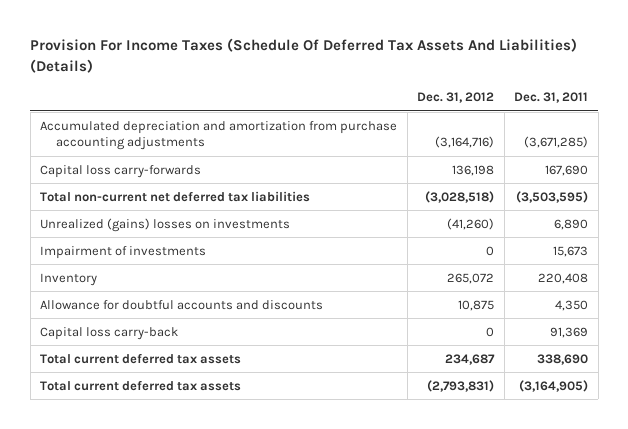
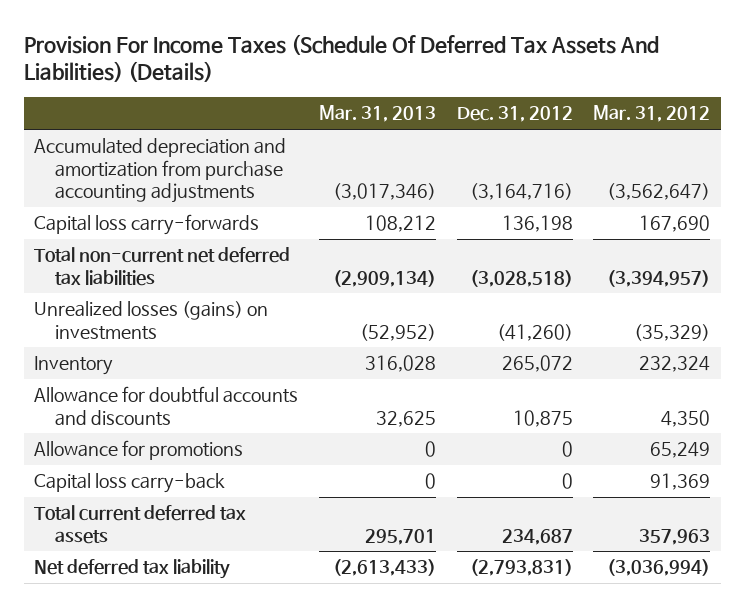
- | Dec. 31, 2012 | Dec. 31, 2011
+ | Mar. 31, 2013 | Dec. 31, 2012 | Mar. 31, 2012
- Unrealized (gains) losses on investments | (41,260) | 6,890
- Impairment of investments | 0 | 15,673
+ Unrealized losses (gains) on investments | (52,952) | (41,260) | (35,329)
+ Allowance for promotions | 0 | 0 | 65,249
- Total current deferred tax assets | (2,793,831) | (3,164,905)
+ Net deferred tax liability | (2,613,433) | (2,793,831) | (3,036,994)

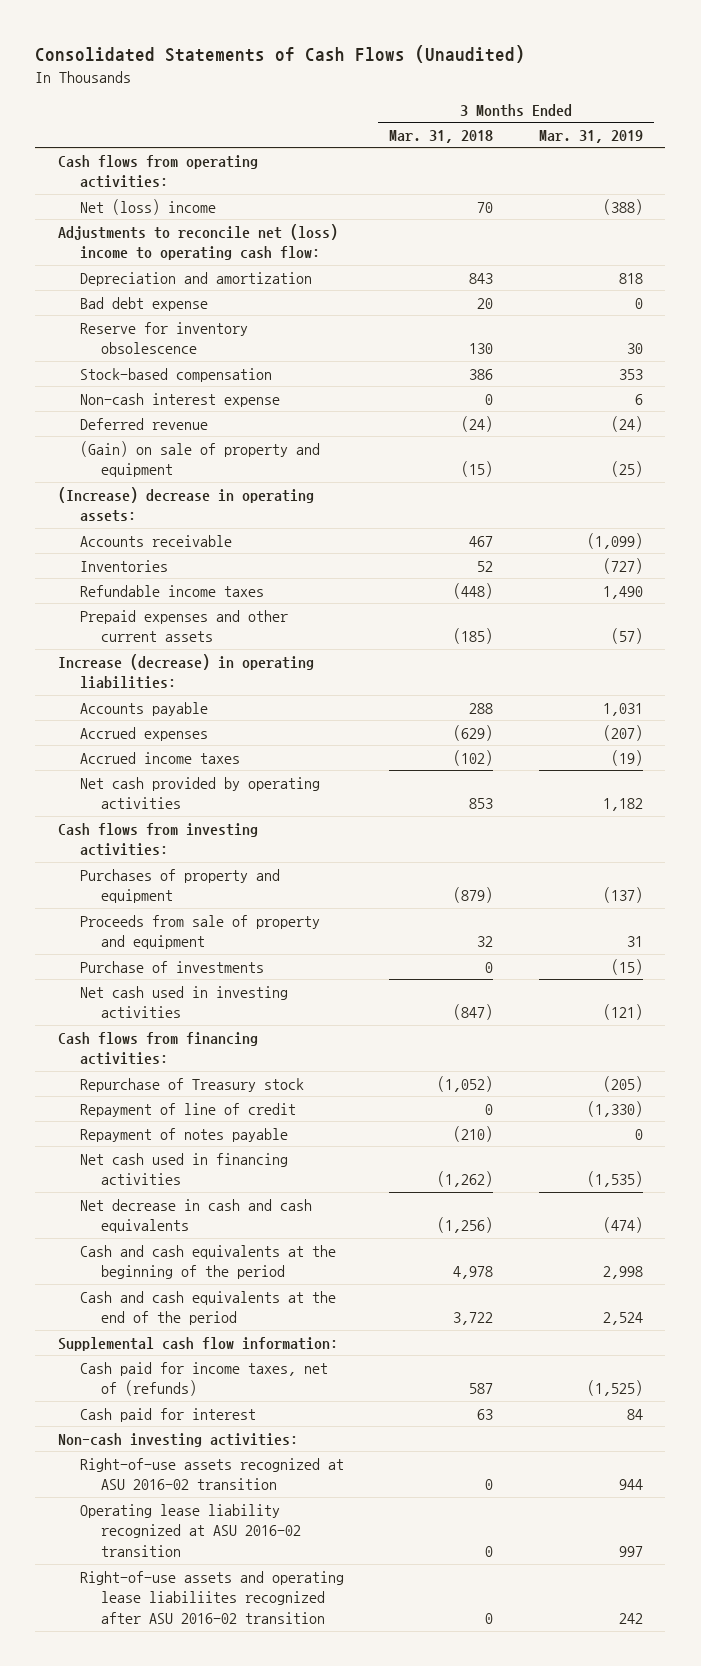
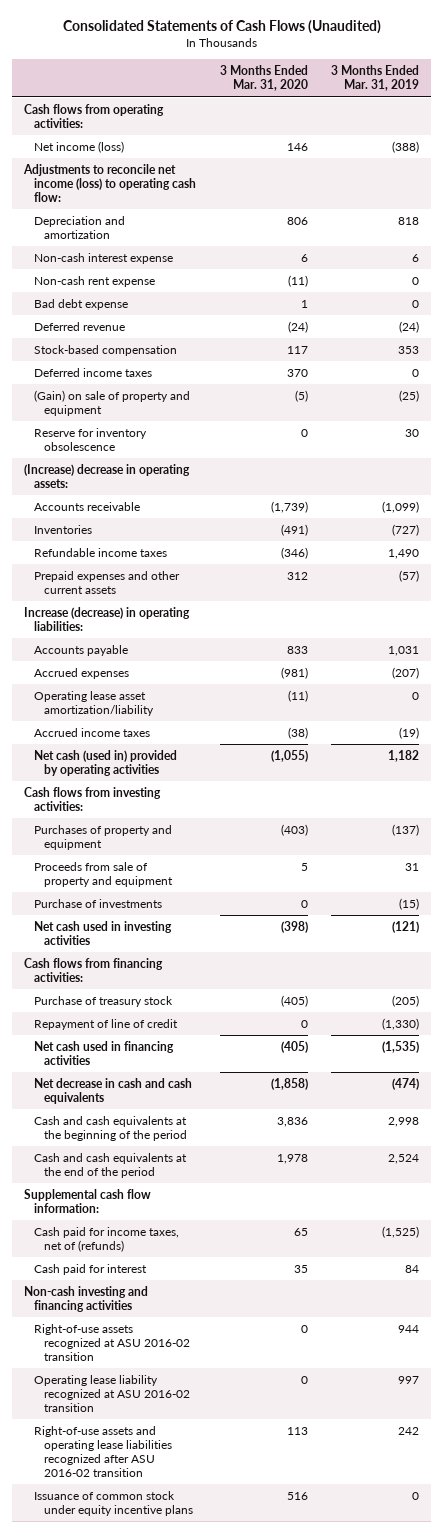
- | 3 Months Ended Mar. 31, 2018 | 3 Months Ended Mar. 31, 2019
+ | 3 Months Ended Mar. 31, 2020 | 3 Months Ended Mar. 31, 2019
- Net (loss) income | 70 | (388)
- Adjustments to reconcile net (loss) income to operating cash flow:
+ Net income (loss) | 146 | (388)
+ Adjustments to reconcile net income (loss) to operating cash flow:
+ Non-cash rent expense | (11) | 0
moved down: Bad debt expense | 1 | 0
moved down: Stock-based compensation | 117 | 353
+ Deferred income taxes | 370 | 0
moved down: Reserve for inventory obsolescence | 0 | 30
+ Operating lease asset amortization/liability | (11) | 0
- Net cash provided by operating activities | 853 | 1,182
+ Net cash (used in) provided by operating activities | (1,055) | 1,182
- Repurchase of Treasury stock | (1,052) | (205)
+ Purchase of treasury stock | (405) | (205)
- Repayment of notes payable | (210) | 0
- Non-cash investing activities:
+ Non-cash investing and financing activities
- Right-of-use assets and operating lease liabiliites recognized after ASU 2016-02 transition | 0 | 242
+ Right-of-use assets and operating lease liabilities recognized after ASU 2016-02 transition | 113 | 242
+ Issuance of common stock under equity incentive plans | 516 | 0

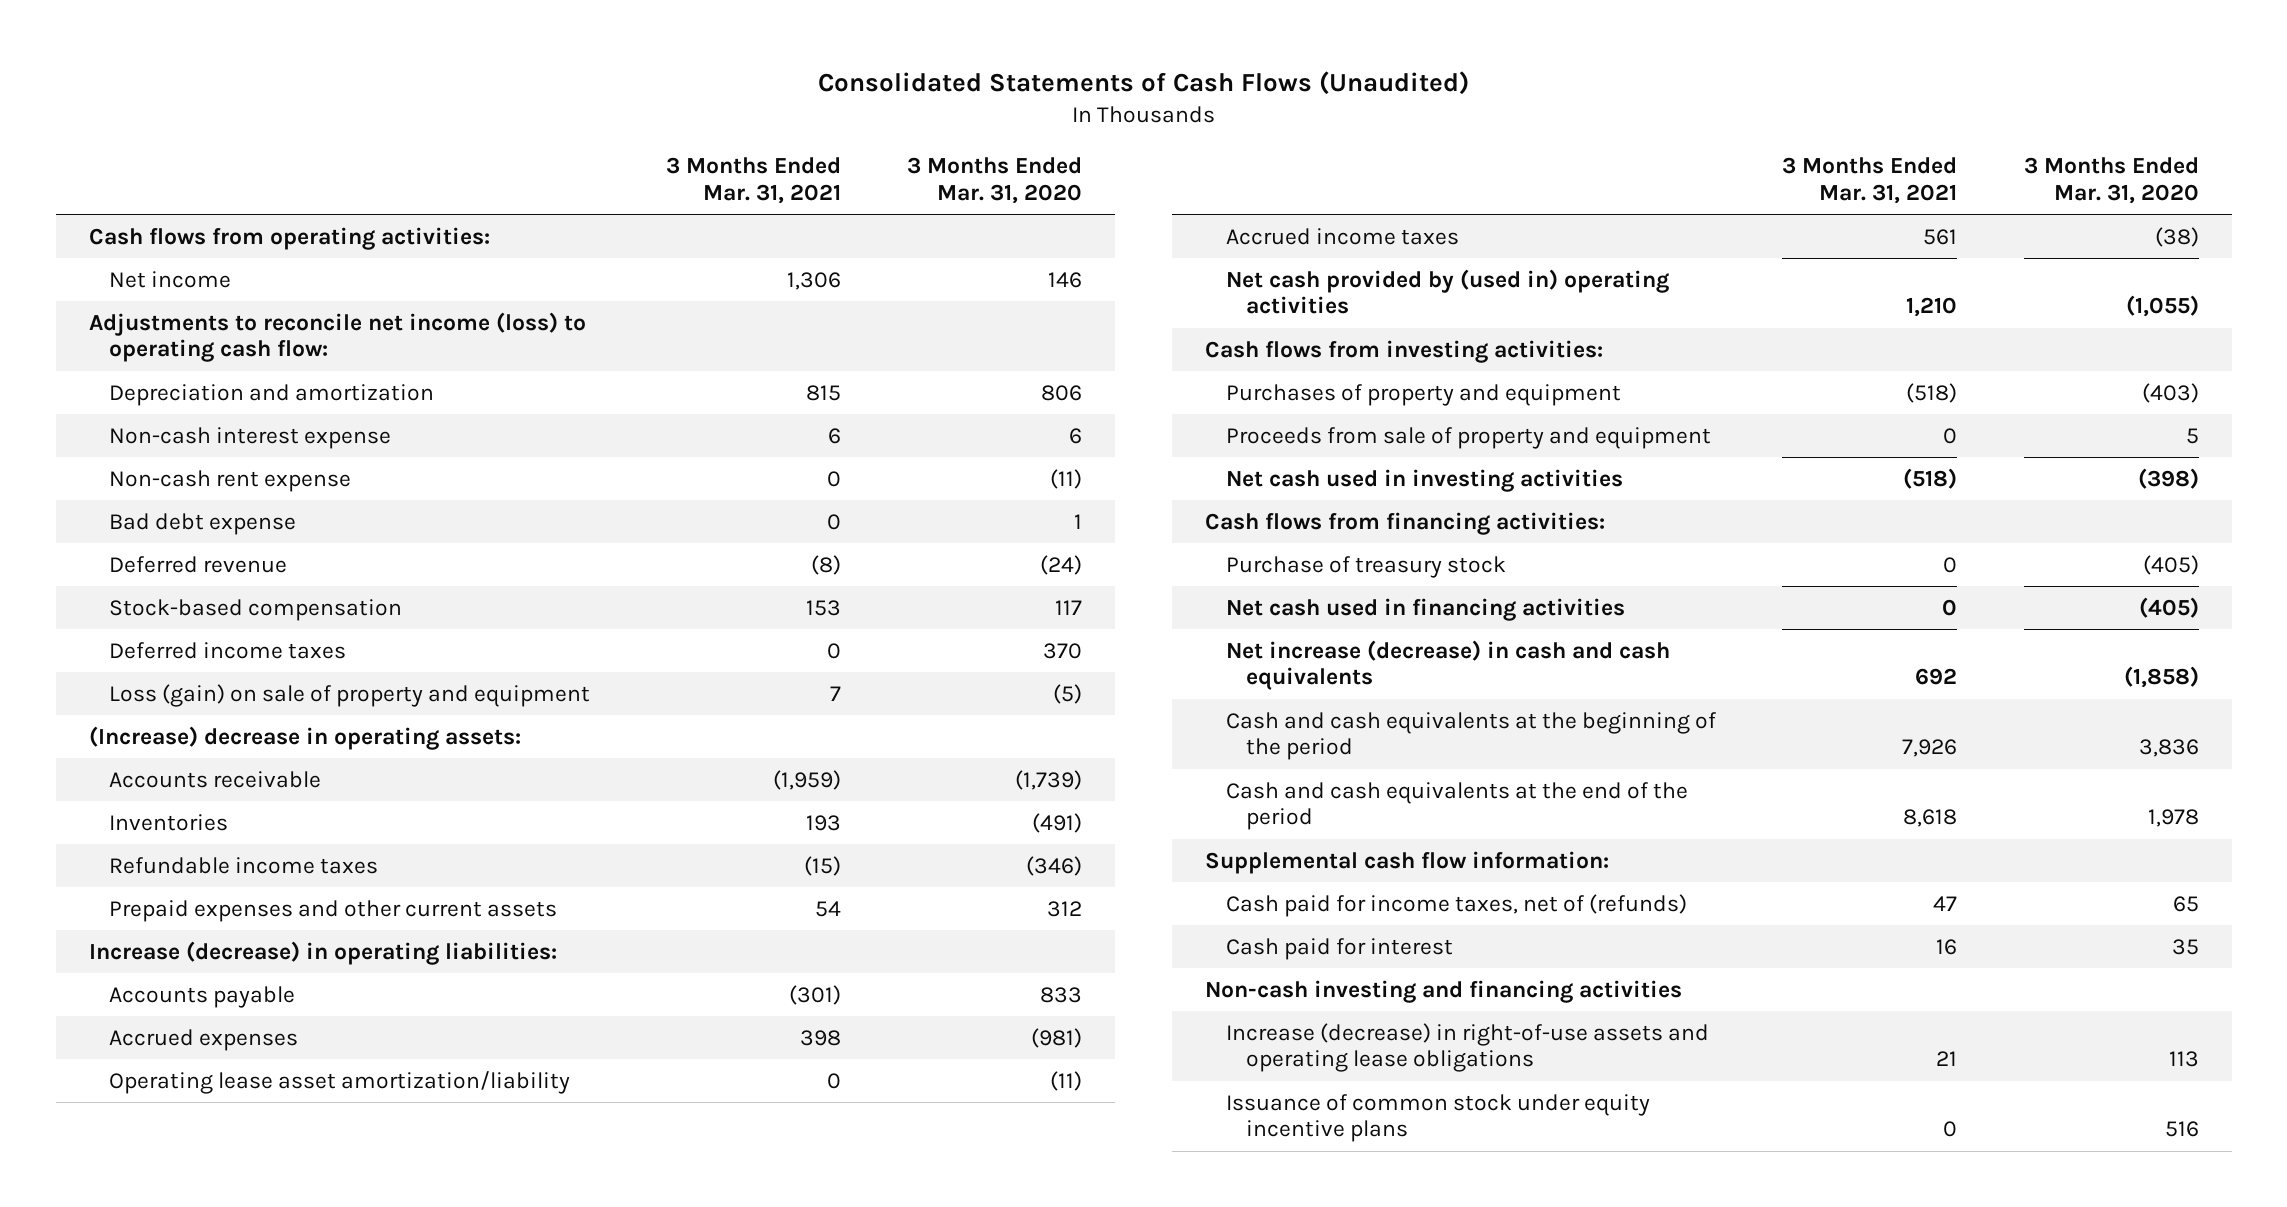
- | 3 Months Ended Mar. 31, 2020 | 3 Months Ended Mar. 31, 2019
+ | 3 Months Ended Mar. 31, 2021 | 3 Months Ended Mar. 31, 2020
- Net income (loss) | 146 | (388)
+ Net income | 1,306 | 146
- (Gain) on sale of property and equipment | (5) | (25)
- Reserve for inventory obsolescence | 0 | 30
+ Loss (gain) on sale of property and equipment | 7 | (5)
- Net cash (used in) provided by operating activities | (1,055) | 1,182
+ Net cash provided by (used in) operating activities | 1,210 | (1,055)
- Purchase of investments | 0 | (15)
- Repayment of line of credit | 0 | (1,330)
- Net decrease in cash and cash equivalents | (1,858) | (474)
+ Net increase (decrease) in cash and cash equivalents | 692 | (1,858)
- Right-of-use assets recognized at ASU 2016-02 transition | 0 | 944
- Operating lease liability recognized at ASU 2016-02 transition | 0 | 997
- Right-of-use assets and operating lease liabilities recognized after ASU 2016-02 transition | 113 | 242
+ Increase (decrease) in right-of-use assets and operating lease obligations | 21 | 113

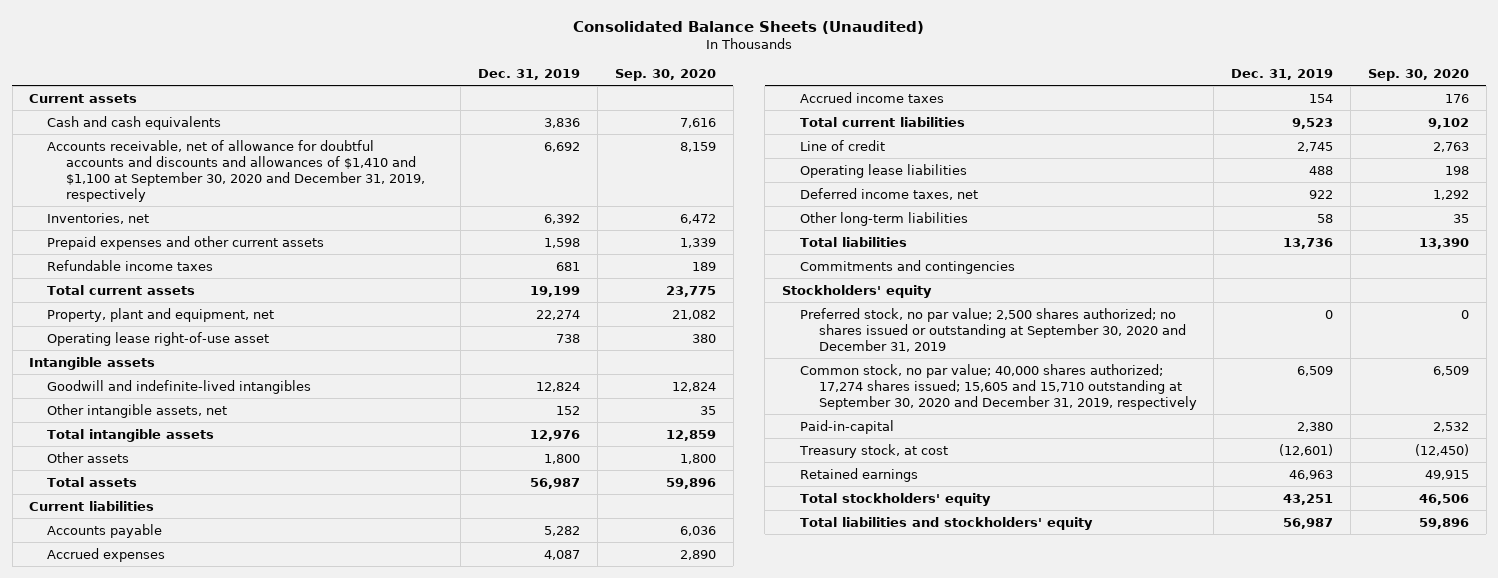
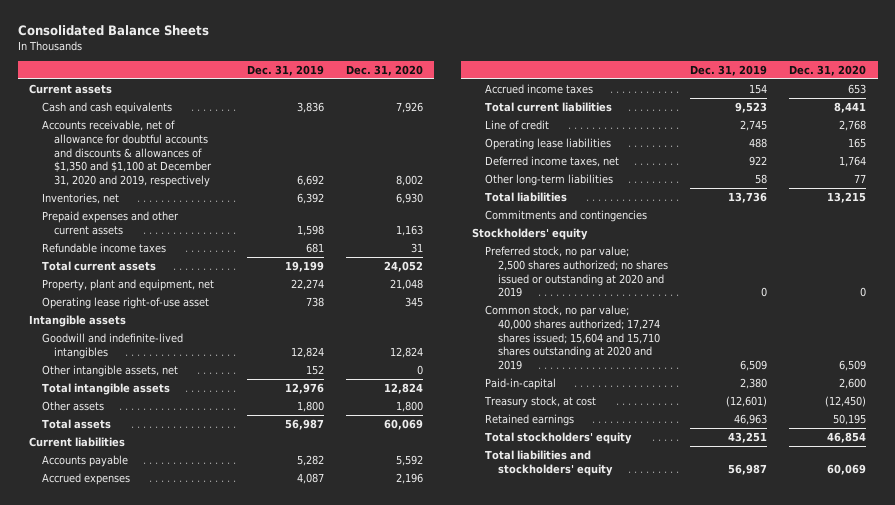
- Consolidated Balance Sheets (Unaudited)
+ Consolidated Balance Sheets
- | Dec. 31, 2019 | Sep. 30, 2020
+ | Dec. 31, 2019 | Dec. 31, 2020
- Accounts receivable, net of allowance for doubtful accounts and discounts and allowances of $1,410 and $1,100 at September 30, 2020 and December 31, 2019, respectively | 6,692 | 8,159
+ Accounts receivable, net of allowance for doubtful accounts and discounts & allowances of $1,350 and $1,100 at December 31, 2020 and 2019, respectively | 6,692 | 8,002
- Preferred stock, no par value; 2,500 shares authorized; no shares issued or outstanding at September 30, 2020 and December 31, 2019 | 0 | 0
- Common stock, no par value; 40,000 shares authorized; 17,274 shares issued; 15,605 and 15,710 outstanding at September 30, 2020 and December 31, 2019, respectively | 6,509 | 6,509
+ Preferred stock, no par value; 2,500 shares authorized; no shares issued or outstanding at 2020 and 2019 | 0 | 0
+ Common stock, no par value; 40,000 shares authorized; 17,274 shares issued; 15,604 and 15,710 shares outstanding at 2020 and 2019 | 6,509 | 6,509

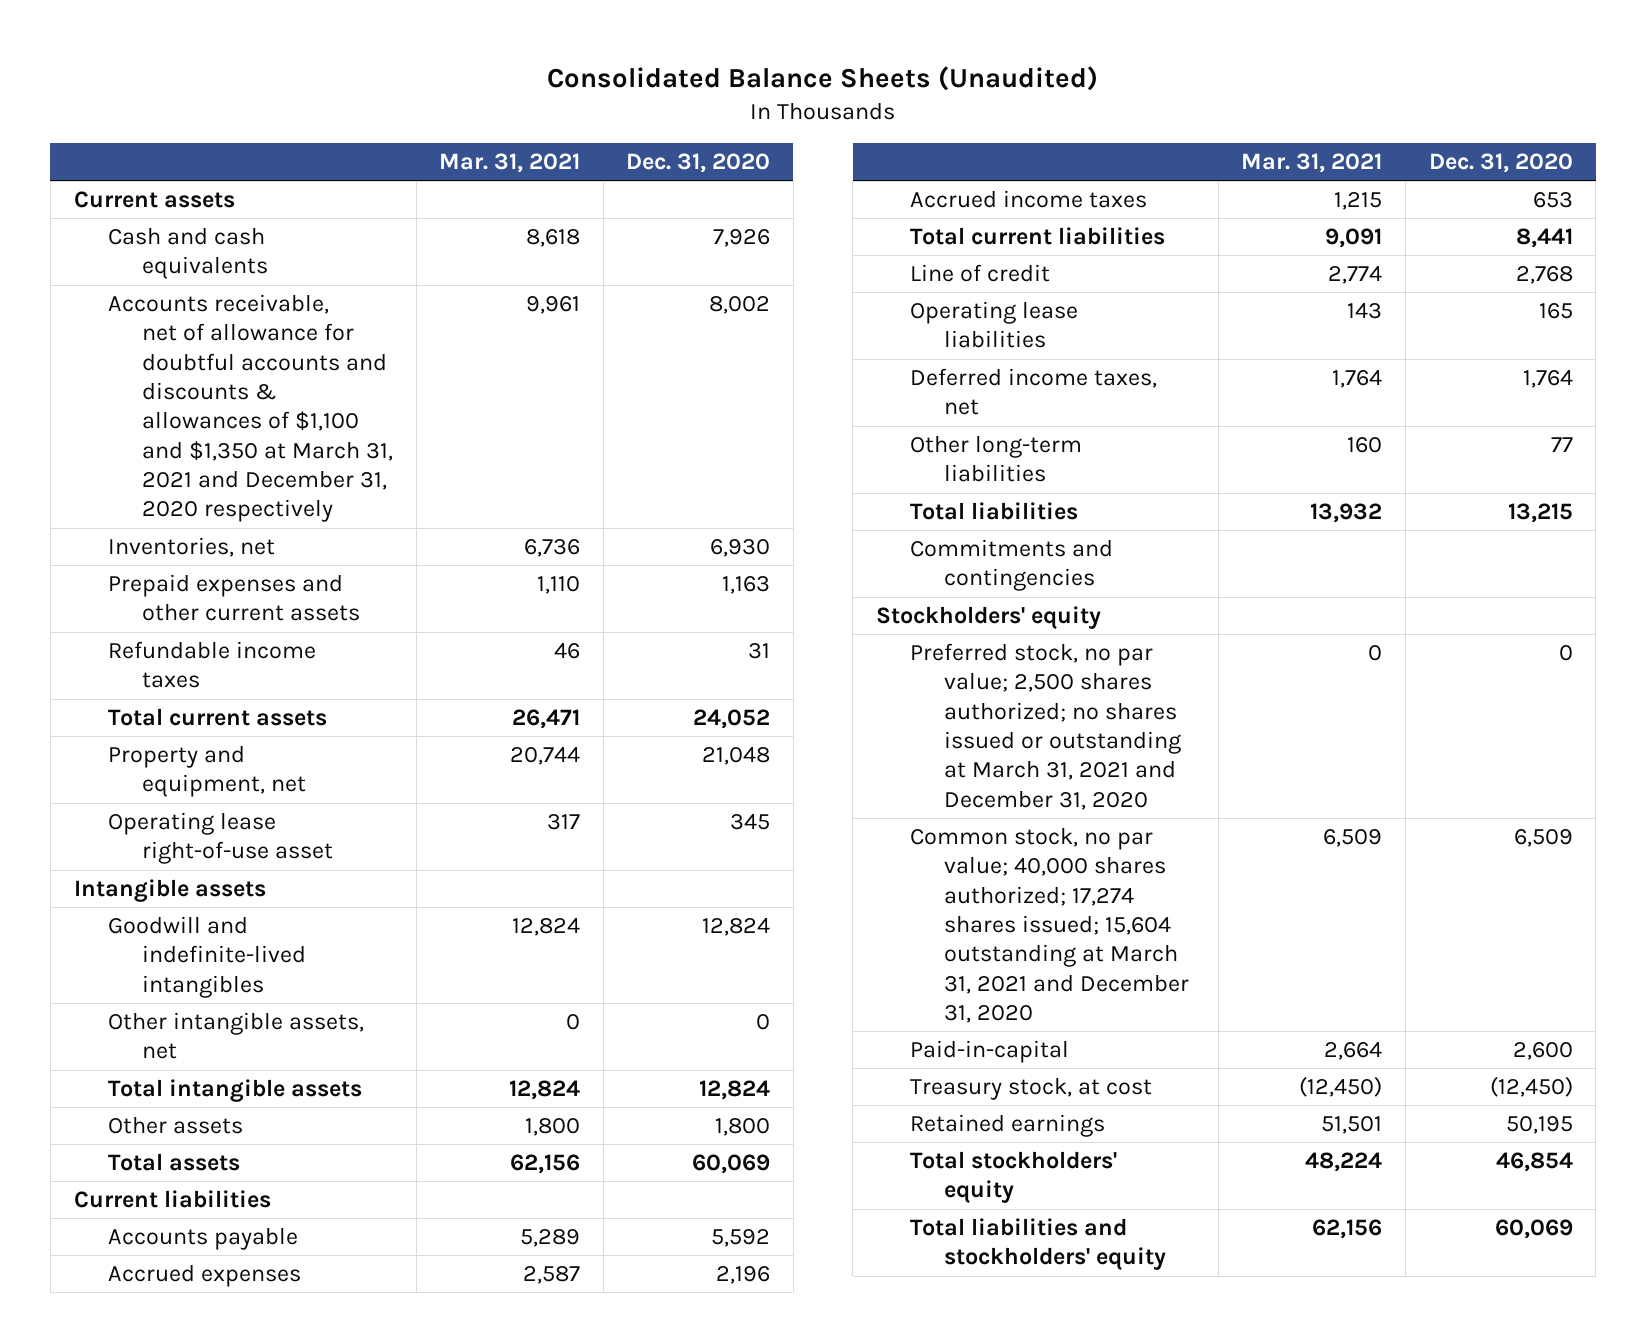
- Consolidated Balance Sheets
+ Consolidated Balance Sheets (Unaudited)
- | Dec. 31, 2019 | Dec. 31, 2020
+ | Mar. 31, 2021 | Dec. 31, 2020
- Accounts receivable, net of allowance for doubtful accounts and discounts & allowances of $1,350 and $1,100 at December 31, 2020 and 2019, respectively | 6,692 | 8,002
+ Accounts receivable, net of allowance for doubtful accounts and discounts & allowances of $1,100 and $1,350 at March 31, 2021 and December 31, 2020 respectively | 9,961 | 8,002
- Property, plant and equipment, net | 22,274 | 21,048
+ Property and equipment, net | 20,744 | 21,048
- Preferred stock, no par value; 2,500 shares authorized; no shares issued or outstanding at 2020 and 2019 | 0 | 0
- Common stock, no par value; 40,000 shares authorized; 17,274 shares issued; 15,604 and 15,710 shares outstanding at 2020 and 2019 | 6,509 | 6,509
+ Preferred stock, no par value; 2,500 shares authorized; no shares issued or outstanding at March 31, 2021 and December 31, 2020 | 0 | 0
+ Common stock, no par value; 40,000 shares authorized; 17,274 shares issued; 15,604 outstanding at March 31, 2021 and December 31, 2020 | 6,509 | 6,509

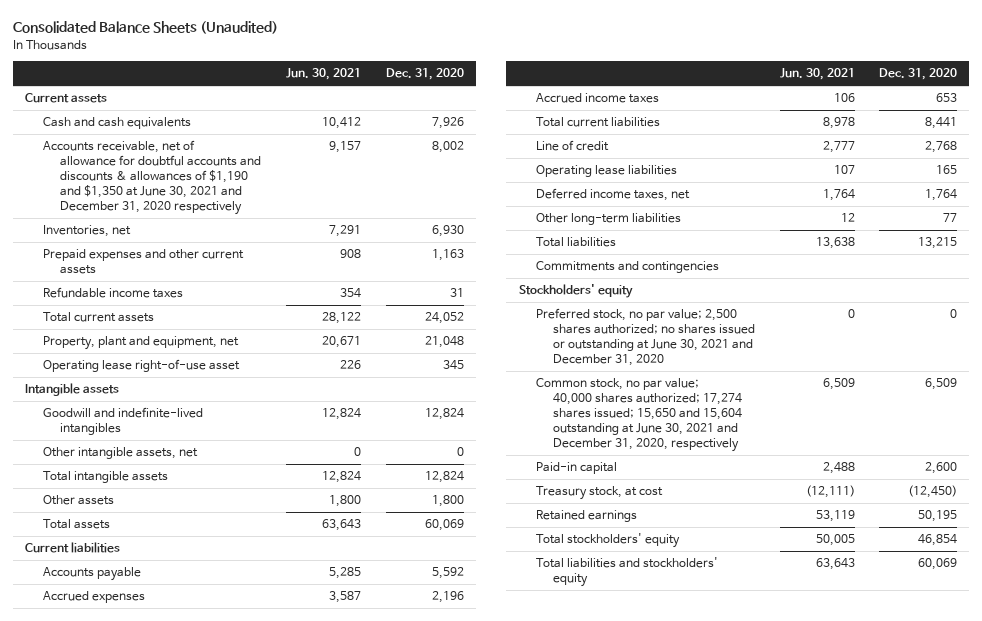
- | Mar. 31, 2021 | Dec. 31, 2020
+ | Jun. 30, 2021 | Dec. 31, 2020
- Accounts receivable, net of allowance for doubtful accounts and discounts & allowances of $1,100 and $1,350 at March 31, 2021 and December 31, 2020 respectively | 9,961 | 8,002
+ Accounts receivable, net of allowance for doubtful accounts and discounts & allowances of $1,190 and $1,350 at June 30, 2021 and December 31, 2020 respectively | 9,157 | 8,002
- Property and equipment, net | 20,744 | 21,048
+ Property, plant and equipment, net | 20,671 | 21,048
- Preferred stock, no par value; 2,500 shares authorized; no shares issued or outstanding at March 31, 2021 and December 31, 2020 | 0 | 0
- Common stock, no par value; 40,000 shares authorized; 17,274 shares issued; 15,604 outstanding at March 31, 2021 and December 31, 2020 | 6,509 | 6,509
- Paid-in-capital | 2,664 | 2,600
+ Preferred stock, no par value; 2,500 shares authorized; no shares issued or outstanding at June 30, 2021 and December 31, 2020 | 0 | 0
+ Common stock, no par value; 40,000 shares authorized; 17,274 shares issued; 15,650 and 15,604 outstanding at June 30, 2021 and December 31, 2020, respectively | 6,509 | 6,509
+ Paid-in capital | 2,488 | 2,600

